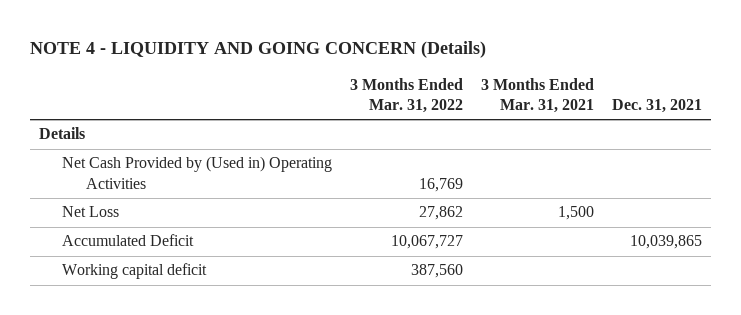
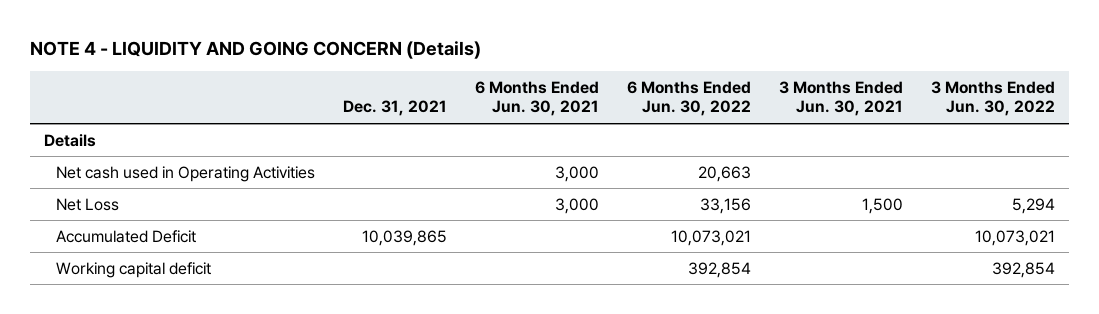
- | 3 Months Ended Mar. 31, 2022 | 3 Months Ended Mar. 31, 2021 | Dec. 31, 2021
+ | Dec. 31, 2021 | 6 Months Ended Jun. 30, 2021 | 6 Months Ended Jun. 30, 2022 | 3 Months Ended Jun. 30, 2021 | 3 Months Ended Jun. 30, 2022
- Net Cash Provided by (Used in) Operating Activities | 16,769 | |
+ Net cash used in Operating Activities | | 3,000 | 20,663 | |

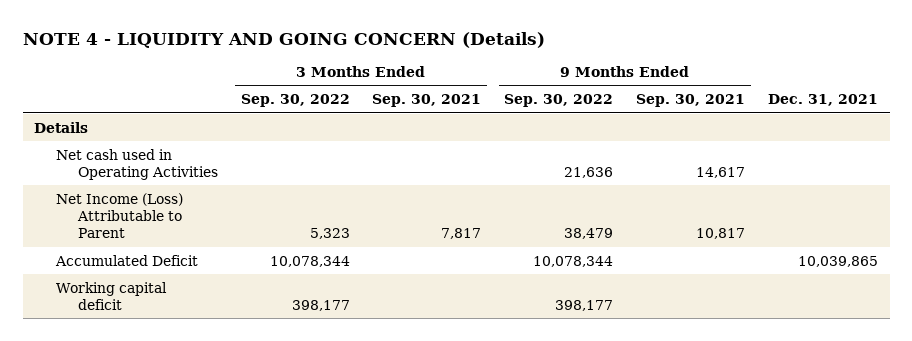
- | Dec. 31, 2021 | 6 Months Ended Jun. 30, 2021 | 6 Months Ended Jun. 30, 2022 | 3 Months Ended Jun. 30, 2021 | 3 Months Ended Jun. 30, 2022
+ | 3 Months Ended Sep. 30, 2022 | 3 Months Ended Sep. 30, 2021 | 9 Months Ended Sep. 30, 2022 | 9 Months Ended Sep. 30, 2021 | Dec. 31, 2021
- Net Loss | | 3,000 | 33,156 | 1,500 | 5,294
+ Net Income (Loss) Attributable to Parent | 5,323 | 7,817 | 38,479 | 10,817 |

